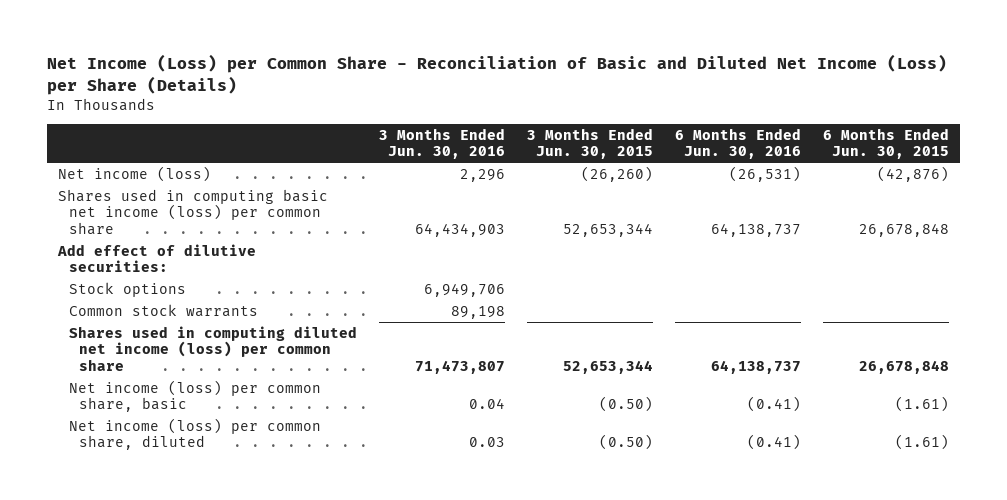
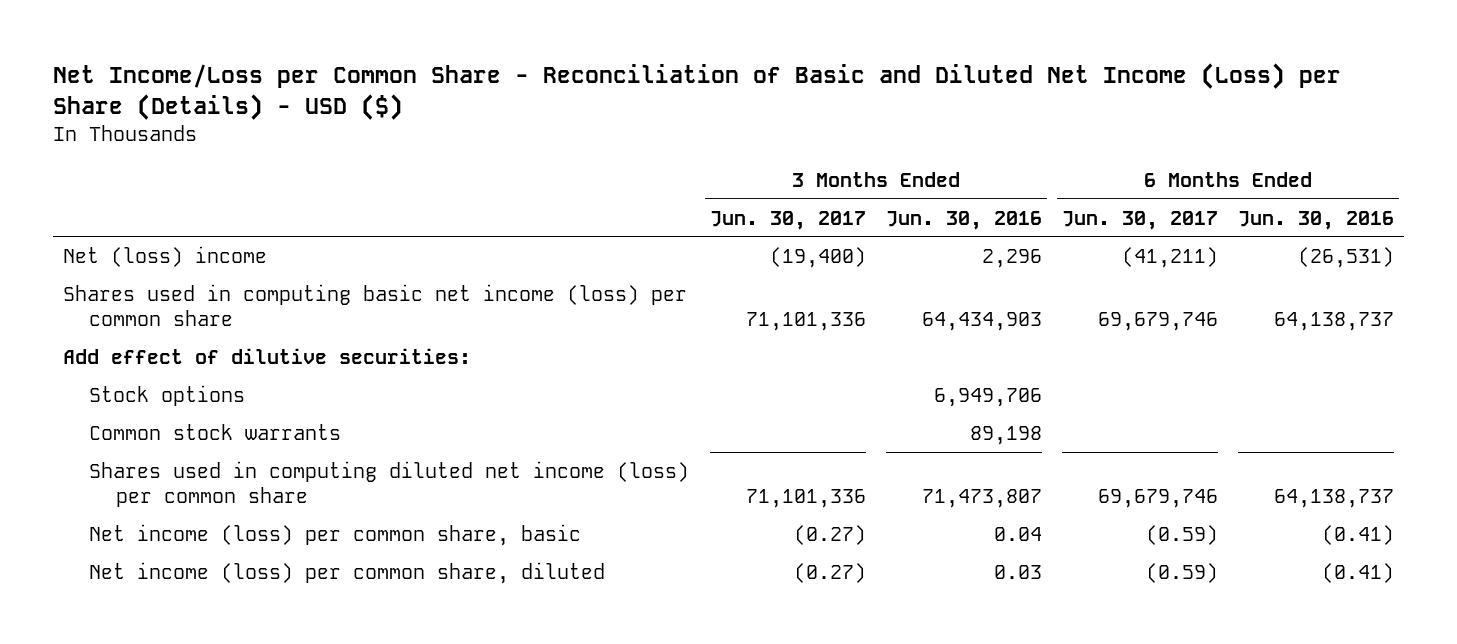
- Net Income (Loss) per Common Share - Reconciliation of Basic and Diluted Net Income (Loss) per Share (Details)
+ Net Income/Loss per Common Share - Reconciliation of Basic and Diluted Net Income (Loss) per Share (Details) - USD ($)
- | 3 Months Ended Jun. 30, 2016 | 3 Months Ended Jun. 30, 2015 | 6 Months Ended Jun. 30, 2016 | 6 Months Ended Jun. 30, 2015
+ | 3 Months Ended Jun. 30, 2017 | 3 Months Ended Jun. 30, 2016 | 6 Months Ended Jun. 30, 2017 | 6 Months Ended Jun. 30, 2016
- Net income (loss) | 2,296 | (26,260) | (26,531) | (42,876)
+ Net (loss) income | (19,400) | 2,296 | (41,211) | (26,531)

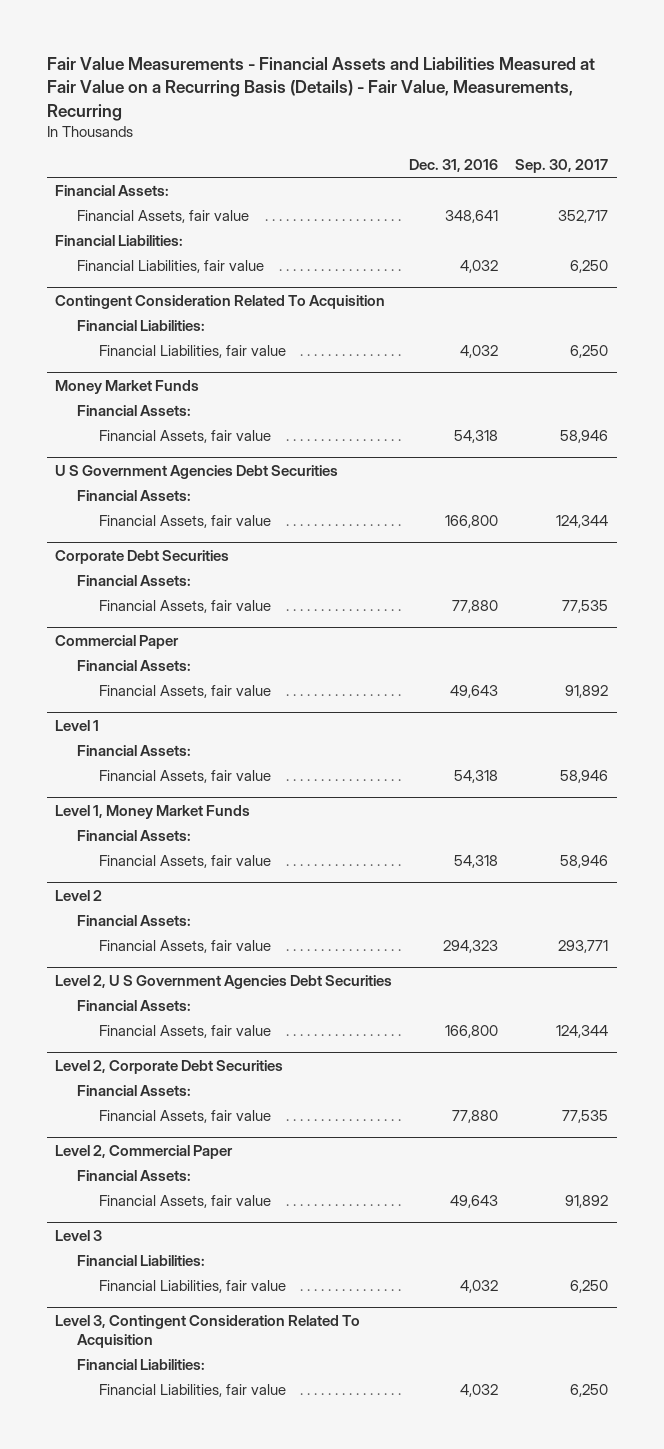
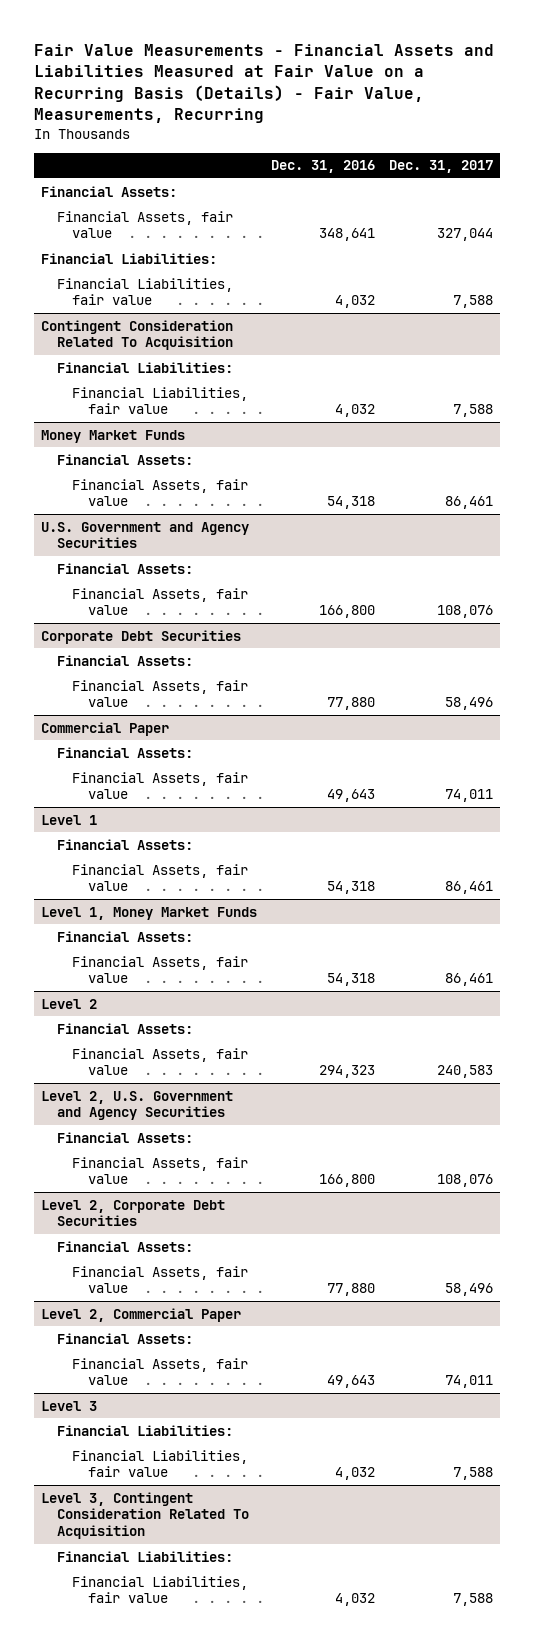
- | Dec. 31, 2016 | Sep. 30, 2017
+ | Dec. 31, 2016 | Dec. 31, 2017
- U S Government Agencies Debt Securities
+ U.S. Government and Agency Securities
- Level 2, U S Government Agencies Debt Securities
+ Level 2, U.S. Government and Agency Securities

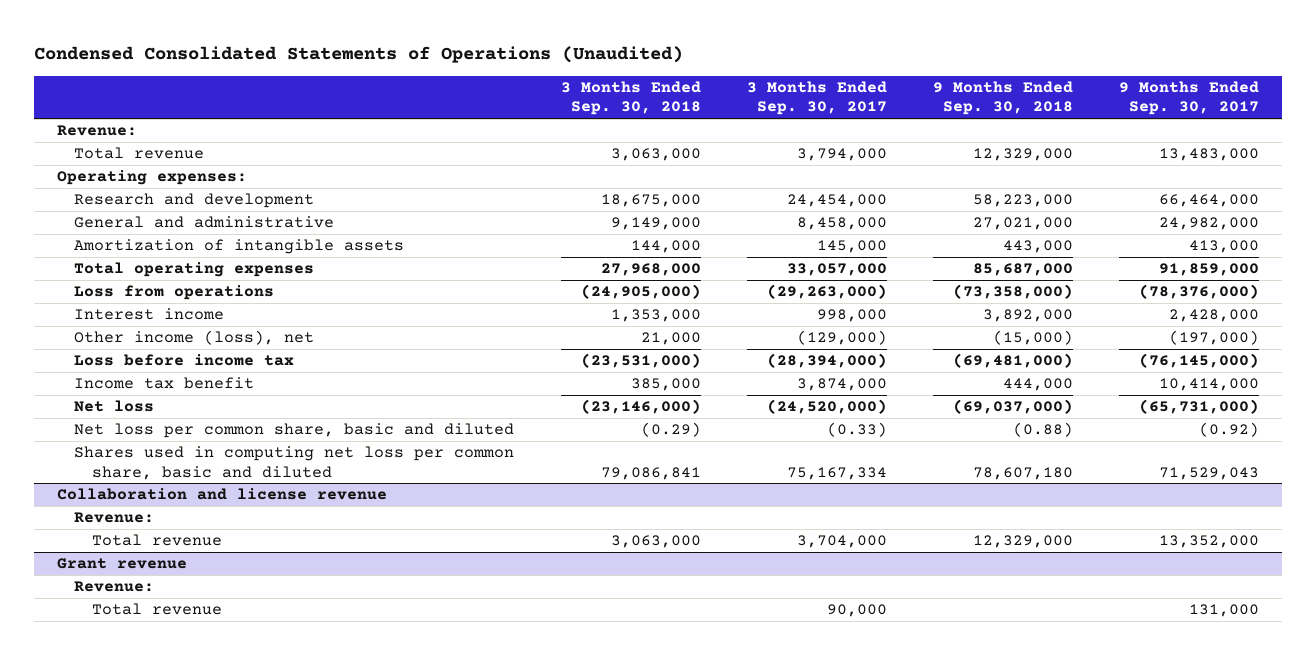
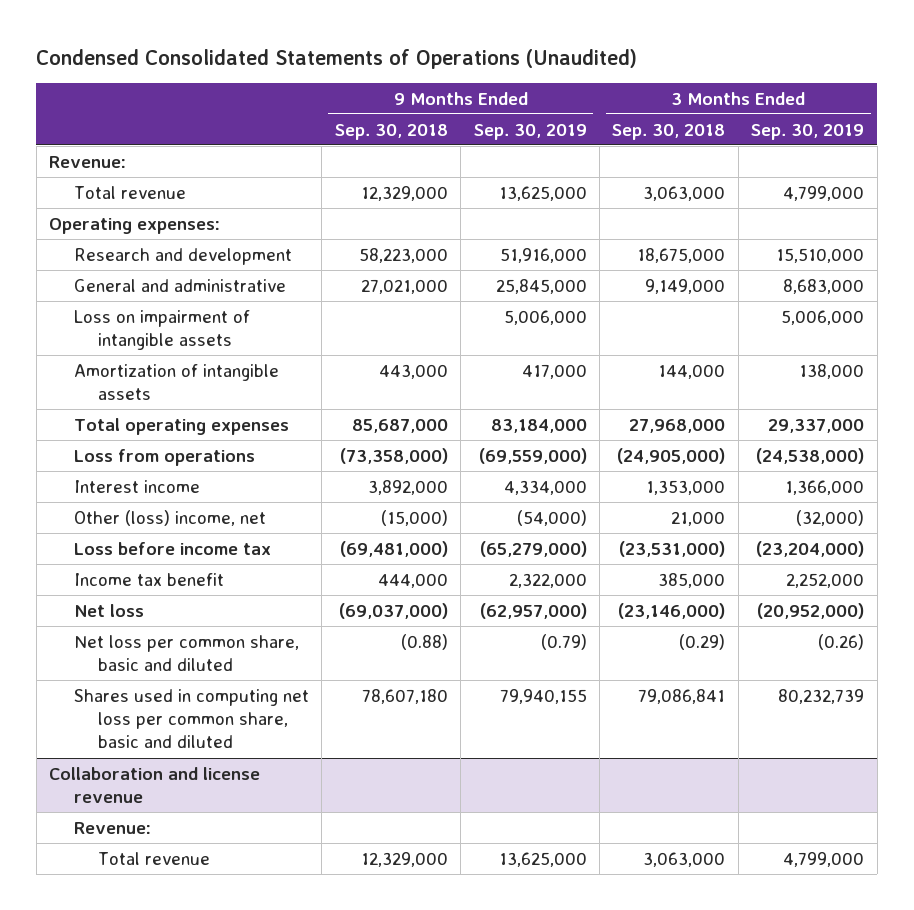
- | 3 Months Ended Sep. 30, 2018 | 3 Months Ended Sep. 30, 2017 | 9 Months Ended Sep. 30, 2018 | 9 Months Ended Sep. 30, 2017
+ | 9 Months Ended Sep. 30, 2018 | 9 Months Ended Sep. 30, 2019 | 3 Months Ended Sep. 30, 2018 | 3 Months Ended Sep. 30, 2019
+ Loss on impairment of intangible assets | | 5,006,000 | | 5,006,000
- Other income (loss), net | 21,000 | (129,000) | (15,000) | (197,000)
+ Other (loss) income, net | (15,000) | (54,000) | 21,000 | (32,000)
- Grant revenue
- Revenue:
- Total revenue | | 90,000 | | 131,000

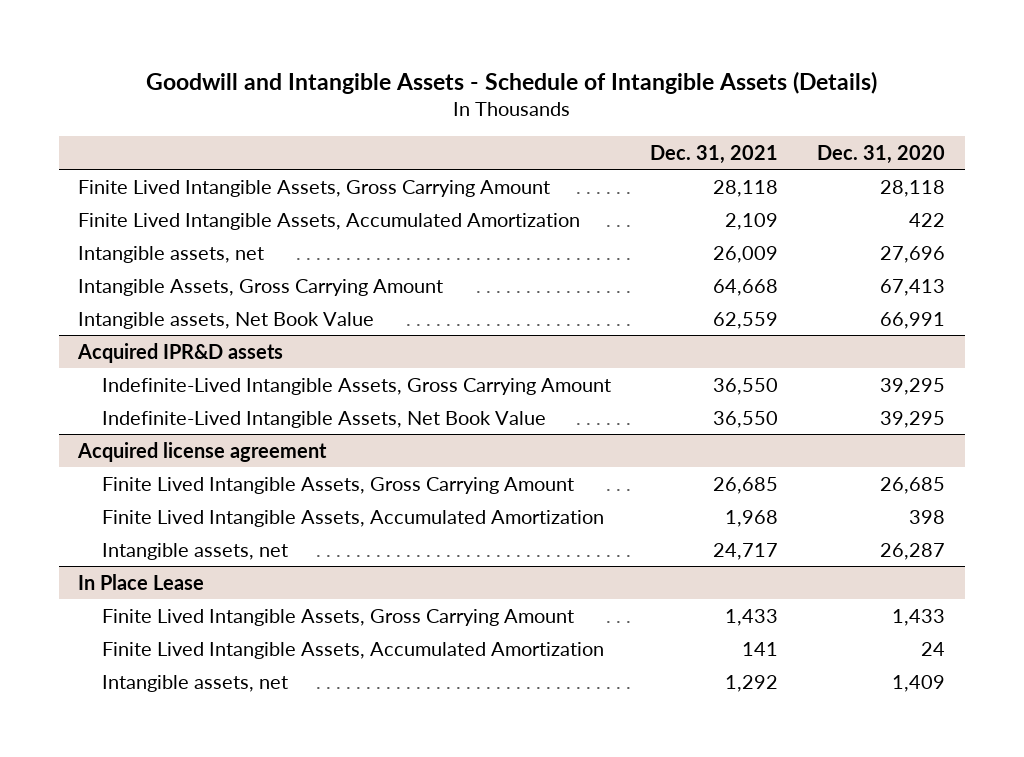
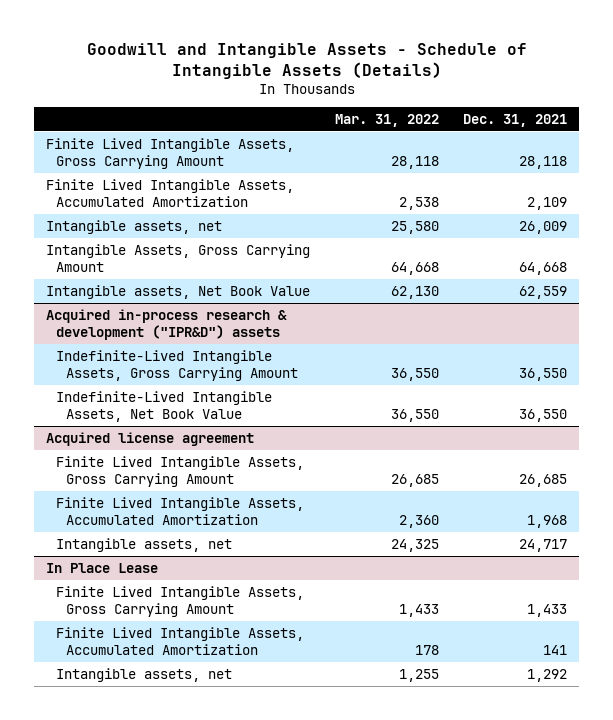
- | Dec. 31, 2021 | Dec. 31, 2020
+ | Mar. 31, 2022 | Dec. 31, 2021
- Acquired IPR&D assets
+ Acquired in-process research & development ("IPR&D") assets

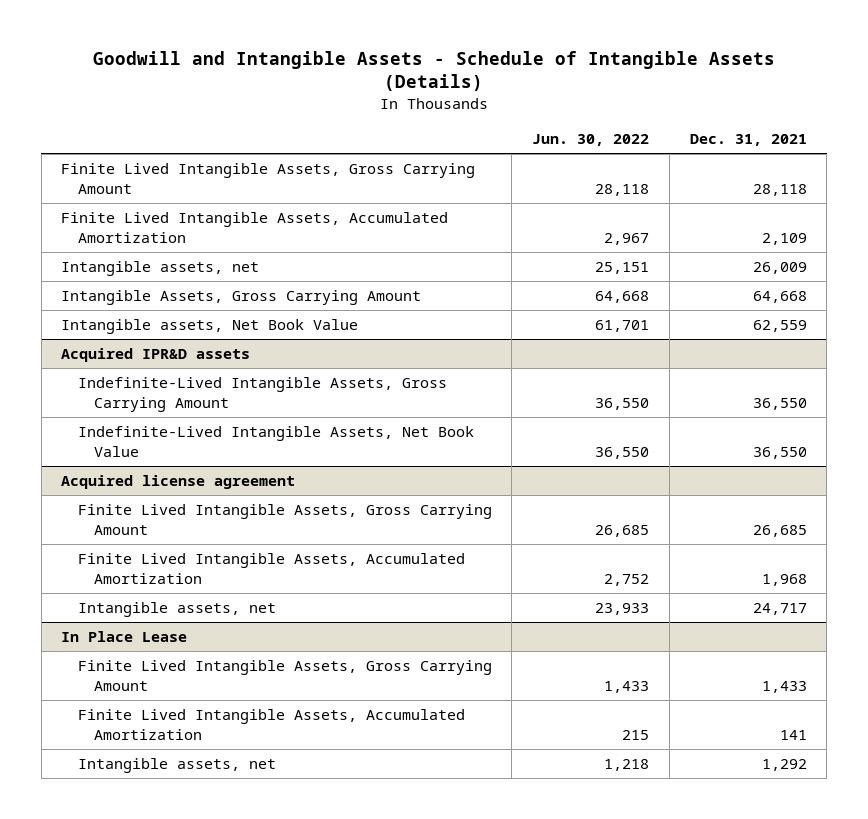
- | Mar. 31, 2022 | Dec. 31, 2021
+ | Jun. 30, 2022 | Dec. 31, 2021
- Acquired in-process research & development ("IPR&D") assets
+ Acquired IPR&D assets

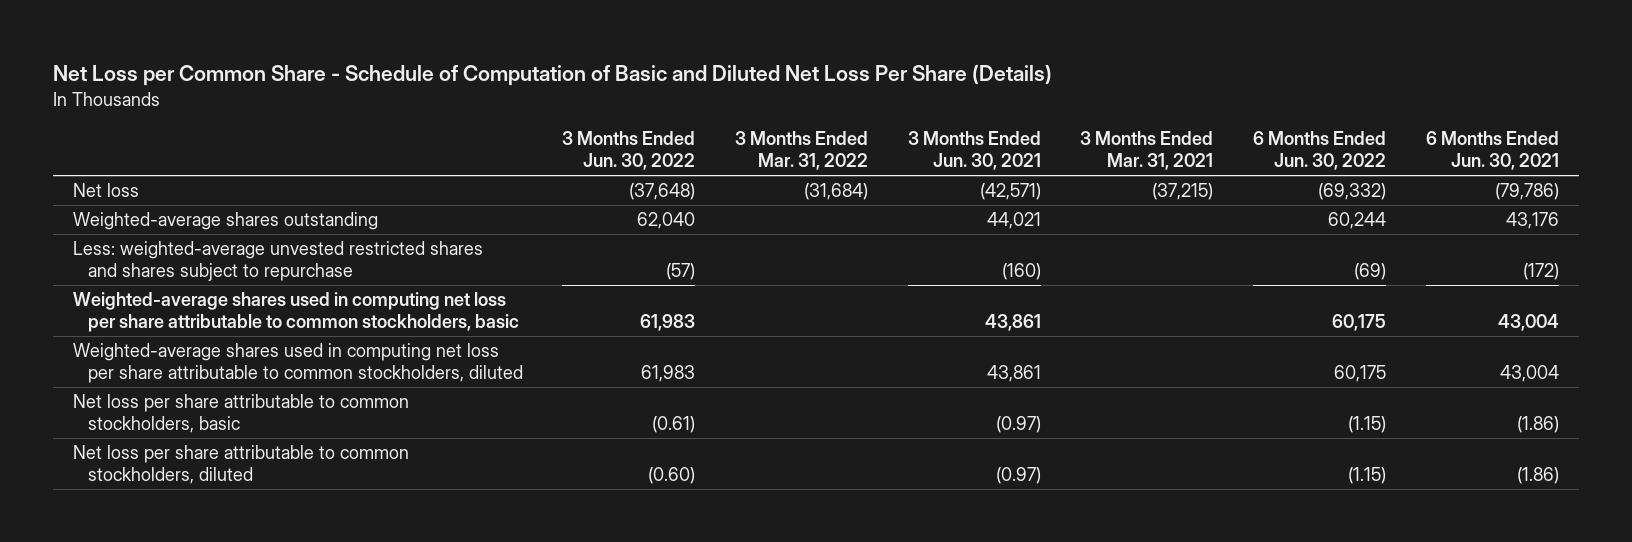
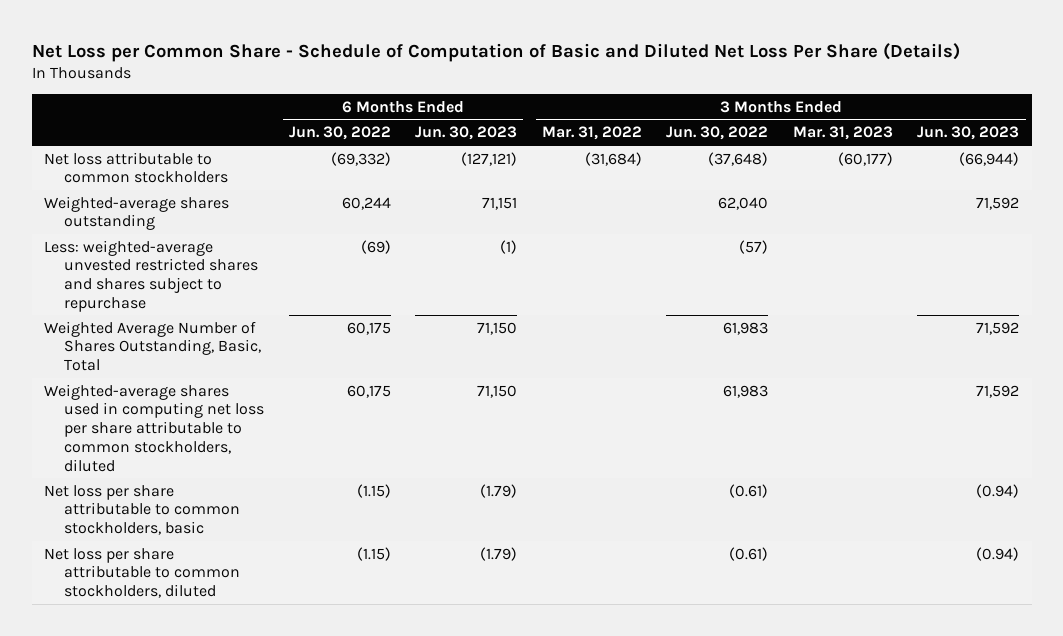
- | 3 Months Ended Jun. 30, 2022 | 3 Months Ended Mar. 31, 2022 | 3 Months Ended Jun. 30, 2021 | 3 Months Ended Mar. 31, 2021 | 6 Months Ended Jun. 30, 2022 | 6 Months Ended Jun. 30, 2021
+ | 6 Months Ended Jun. 30, 2022 | 6 Months Ended Jun. 30, 2023 | 3 Months Ended Mar. 31, 2022 | 3 Months Ended Jun. 30, 2022 | 3 Months Ended Mar. 31, 2023 | 3 Months Ended Jun. 30, 2023
- Net loss | (37,648) | (31,684) | (42,571) | (37,215) | (69,332) | (79,786)
+ Net loss attributable to common stockholders | (69,332) | (127,121) | (31,684) | (37,648) | (60,177) | (66,944)
- Weighted-average shares used in computing net loss per share attributable to common stockholders, basic | 61,983 | | 43,861 | | 60,175 | 43,004
+ Weighted Average Number of Shares Outstanding, Basic, Total | 60,175 | 71,150 | | 61,983 | | 71,592
- Net loss per share attributable to common stockholders, diluted | (0.60) | | (0.97) | | (1.15) | (1.86)
+ Net loss per share attributable to common stockholders, diluted | (1.15) | (1.79) | | (0.61) | | (0.94)

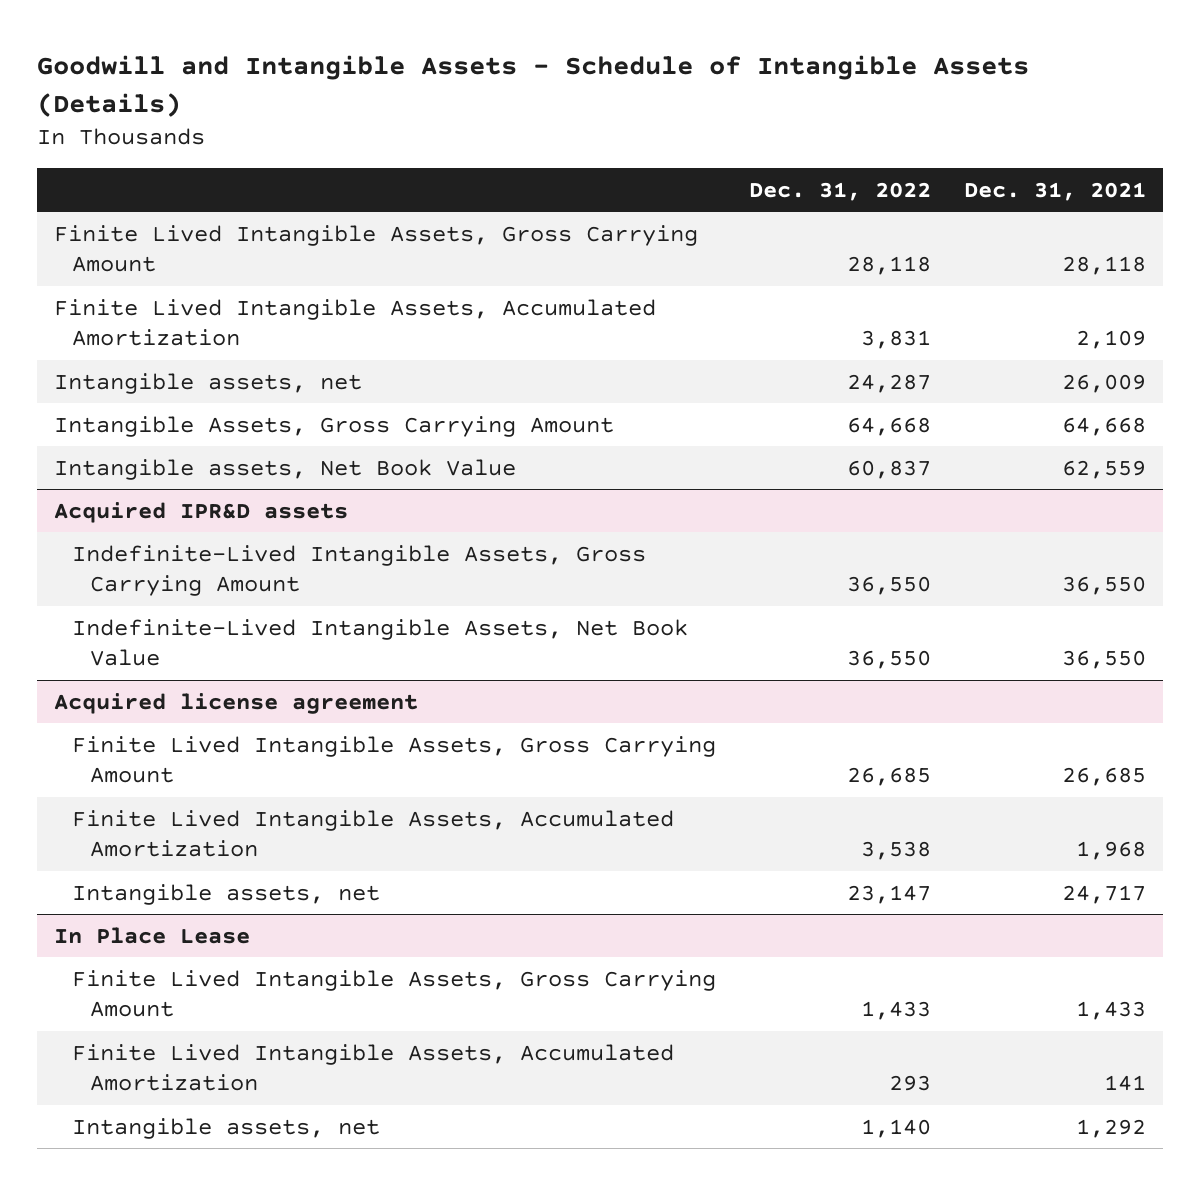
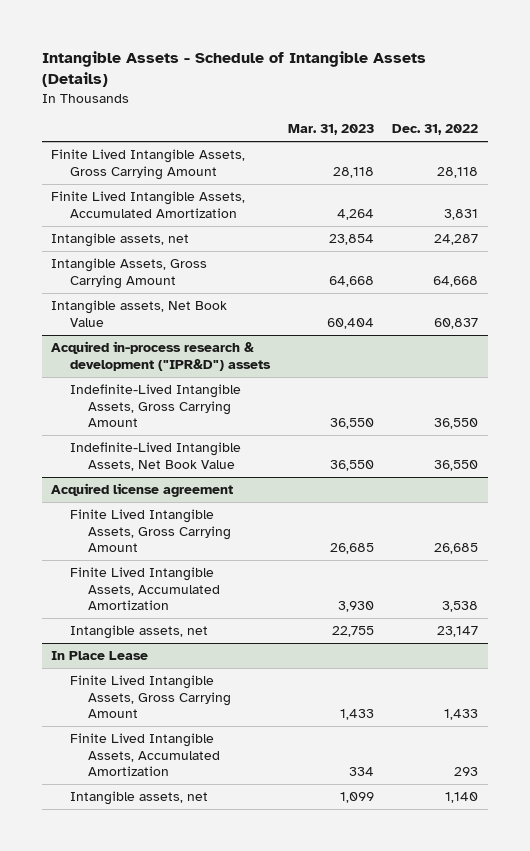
- Goodwill and Intangible Assets - Schedule of Intangible Assets (Details)
+ Intangible Assets - Schedule of Intangible Assets (Details)
- | Dec. 31, 2022 | Dec. 31, 2021
+ | Mar. 31, 2023 | Dec. 31, 2022
- Acquired IPR&D assets
+ Acquired in-process research & development ("IPR&D") assets

